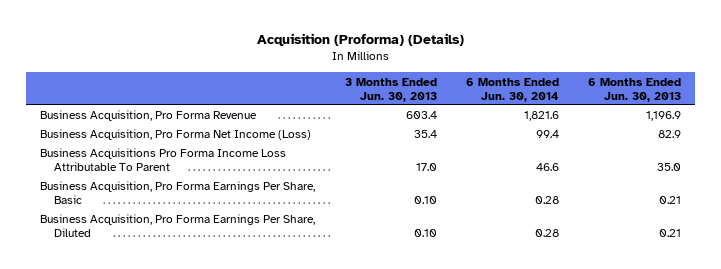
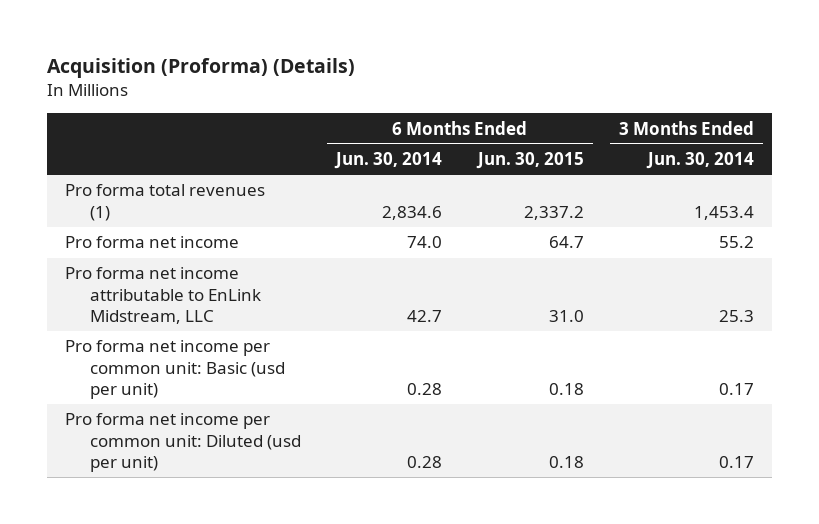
- | 3 Months Ended Jun. 30, 2013 | 6 Months Ended Jun. 30, 2014 | 6 Months Ended Jun. 30, 2013
+ | 6 Months Ended Jun. 30, 2014 | 6 Months Ended Jun. 30, 2015 | 3 Months Ended Jun. 30, 2014
- Business Acquisition, Pro Forma Revenue | 603.4 | 1,821.6 | 1,196.9
- Business Acquisition, Pro Forma Net Income (Loss) | 35.4 | 99.4 | 82.9
- Business Acquisitions Pro Forma Income Loss Attributable To Parent | 17.0 | 46.6 | 35.0
- Business Acquisition, Pro Forma Earnings Per Share, Basic | 0.10 | 0.28 | 0.21
- Business Acquisition, Pro Forma Earnings Per Share, Diluted | 0.10 | 0.28 | 0.21
+ Pro forma total revenues (1) | 2,834.6 | 2,337.2 | 1,453.4
+ Pro forma net income | 74.0 | 64.7 | 55.2
+ Pro forma net income attributable to EnLink Midstream, LLC | 42.7 | 31.0 | 25.3
+ Pro forma net income per common unit: Basic (usd per unit) | 0.28 | 0.18 | 0.17
+ Pro forma net income per common unit: Diluted (usd per unit) | 0.28 | 0.18 | 0.17

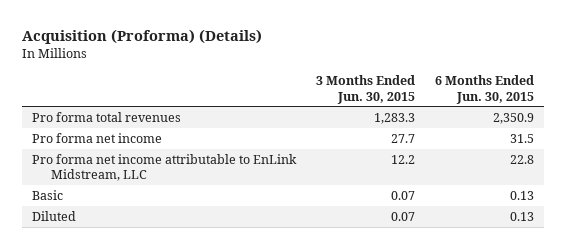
- | 6 Months Ended Jun. 30, 2014 | 6 Months Ended Jun. 30, 2015 | 3 Months Ended Jun. 30, 2014
+ | 3 Months Ended Jun. 30, 2015 | 6 Months Ended Jun. 30, 2015
- Pro forma total revenues (1) | 2,834.6 | 2,337.2 | 1,453.4
- Pro forma net income | 74.0 | 64.7 | 55.2
- Pro forma net income attributable to EnLink Midstream, LLC | 42.7 | 31.0 | 25.3
- Pro forma net income per common unit: Basic (usd per unit) | 0.28 | 0.18 | 0.17
- Pro forma net income per common unit: Diluted (usd per unit) | 0.28 | 0.18 | 0.17
+ Pro forma total revenues | 1,283.3 | 2,350.9
+ Pro forma net income | 27.7 | 31.5
+ Pro forma net income attributable to EnLink Midstream, LLC | 12.2 | 22.8
+ Basic | 0.07 | 0.13
+ Diluted | 0.07 | 0.13

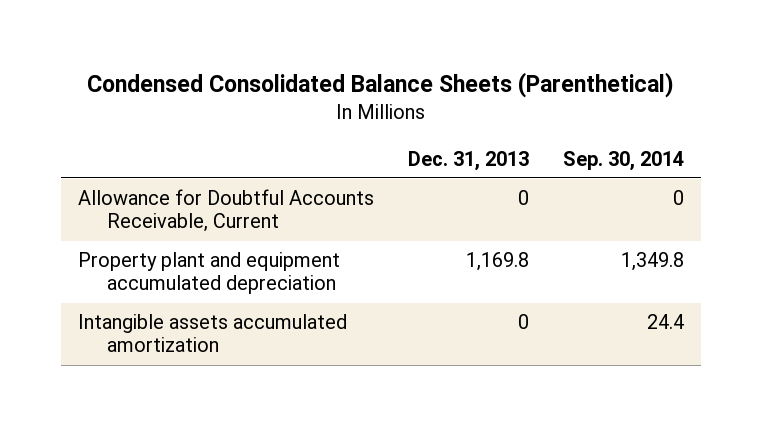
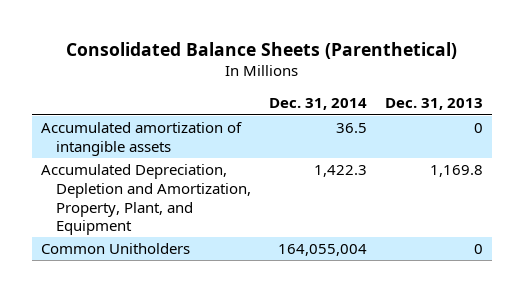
- Condensed Consolidated Balance Sheets (Parenthetical)
+ Consolidated Balance Sheets (Parenthetical)
- | Dec. 31, 2013 | Sep. 30, 2014
+ | Dec. 31, 2014 | Dec. 31, 2013
- Allowance for Doubtful Accounts Receivable, Current | 0 | 0
- Property plant and equipment accumulated depreciation | 1,169.8 | 1,349.8
- Intangible assets accumulated amortization | 0 | 24.4
+ Accumulated amortization of intangible assets | 36.5 | 0
+ Accumulated Depreciation, Depletion and Amortization, Property, Plant, and Equipment | 1,422.3 | 1,169.8
+ Common Unitholders | 164,055,004 | 0

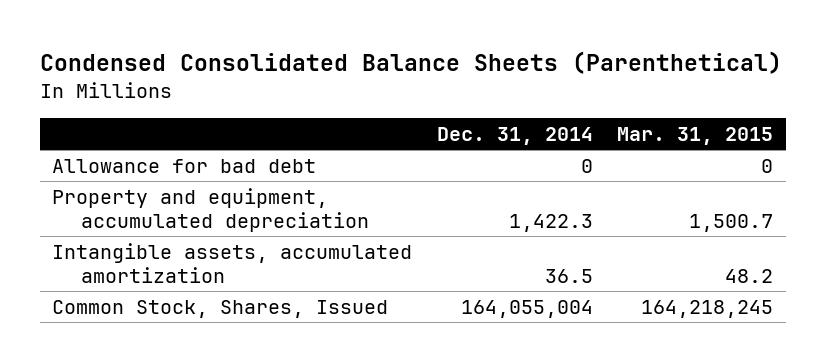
- Consolidated Balance Sheets (Parenthetical)
+ Condensed Consolidated Balance Sheets (Parenthetical)
- | Dec. 31, 2014 | Dec. 31, 2013
+ | Dec. 31, 2014 | Mar. 31, 2015
- Accumulated amortization of intangible assets | 36.5 | 0
- Accumulated Depreciation, Depletion and Amortization, Property, Plant, and Equipment | 1,422.3 | 1,169.8
- Common Unitholders | 164,055,004 | 0
+ Allowance for bad debt | 0 | 0
+ Property and equipment, accumulated depreciation | 1,422.3 | 1,500.7
+ Intangible assets, accumulated amortization | 36.5 | 48.2
+ Common Stock, Shares, Issued | 164,055,004 | 164,218,245

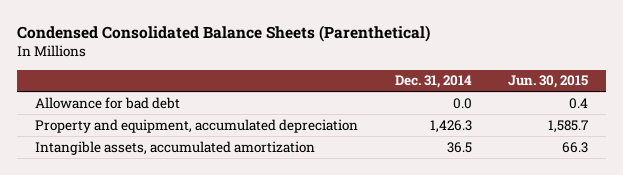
- | Dec. 31, 2014 | Mar. 31, 2015
+ | Dec. 31, 2014 | Jun. 30, 2015
- Allowance for bad debt | 0 | 0
- Property and equipment, accumulated depreciation | 1,422.3 | 1,500.7
+ Allowance for bad debt | 0.0 | 0.4
+ Property and equipment, accumulated depreciation | 1,426.3 | 1,585.7
- Common Stock, Shares, Issued | 164,055,004 | 164,218,245

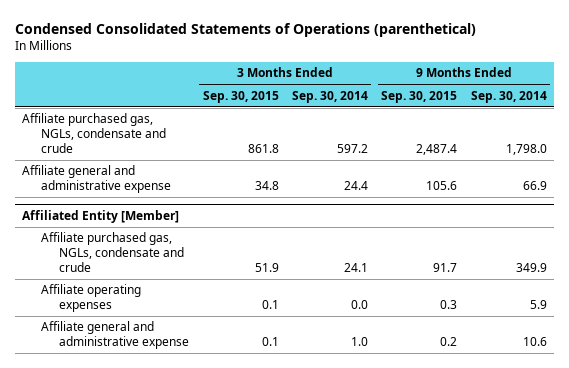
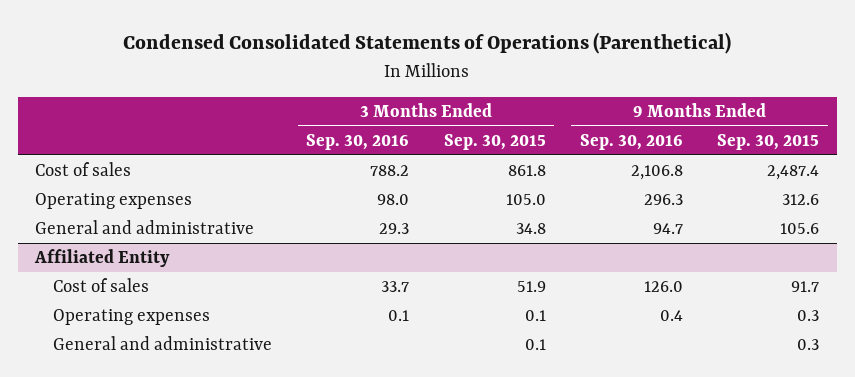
- Condensed Consolidated Statements of Operations (parenthetical)
+ Condensed Consolidated Statements of Operations (Parenthetical)
- | 3 Months Ended Sep. 30, 2015 | 3 Months Ended Sep. 30, 2014 | 9 Months Ended Sep. 30, 2015 | 9 Months Ended Sep. 30, 2014
+ | 3 Months Ended Sep. 30, 2016 | 3 Months Ended Sep. 30, 2015 | 9 Months Ended Sep. 30, 2016 | 9 Months Ended Sep. 30, 2015
- Affiliate purchased gas, NGLs, condensate and crude | 861.8 | 597.2 | 2,487.4 | 1,798.0
- Affiliate general and administrative expense | 34.8 | 24.4 | 105.6 | 66.9
- Affiliated Entity [Member]
- Affiliate purchased gas, NGLs, condensate and crude | 51.9 | 24.1 | 91.7 | 349.9
- Affiliate operating expenses | 0.1 | 0.0 | 0.3 | 5.9
- Affiliate general and administrative expense | 0.1 | 1.0 | 0.2 | 10.6
+ Cost of sales | 788.2 | 861.8 | 2,106.8 | 2,487.4
+ Operating expenses | 98.0 | 105.0 | 296.3 | 312.6
+ General and administrative | 29.3 | 34.8 | 94.7 | 105.6
+ Affiliated Entity
+ Cost of sales | 33.7 | 51.9 | 126.0 | 91.7
+ Operating expenses | 0.1 | 0.1 | 0.4 | 0.3
+ General and administrative | | 0.1 | | 0.3

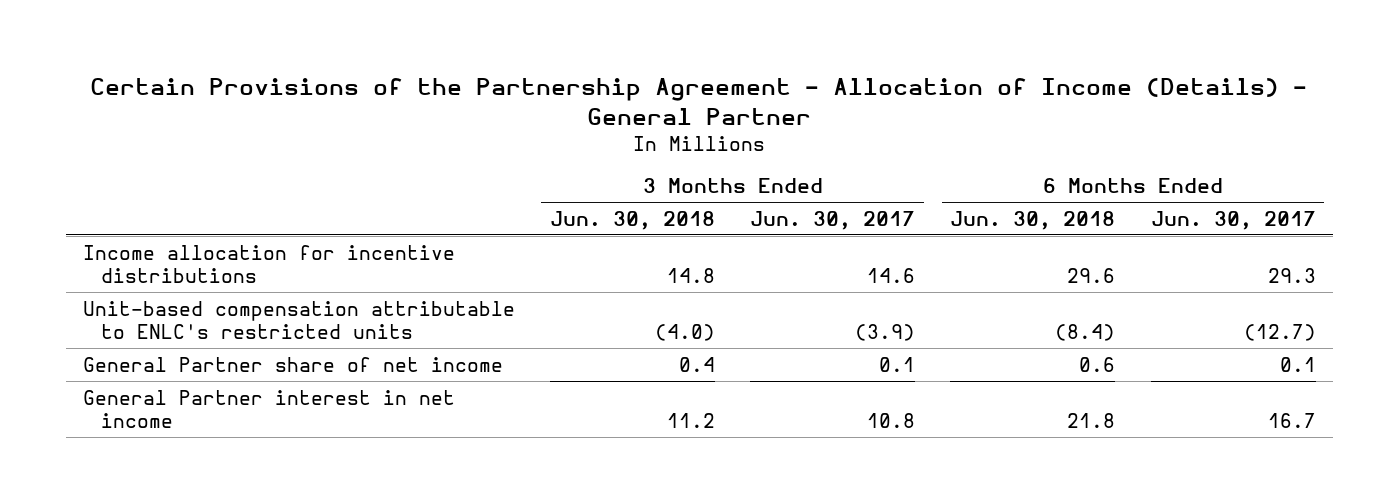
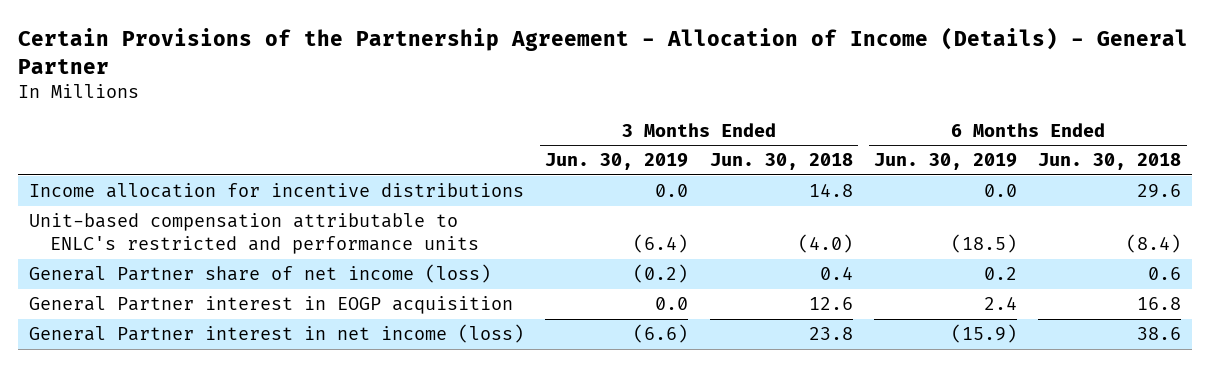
- | 3 Months Ended Jun. 30, 2018 | 3 Months Ended Jun. 30, 2017 | 6 Months Ended Jun. 30, 2018 | 6 Months Ended Jun. 30, 2017
+ | 3 Months Ended Jun. 30, 2019 | 3 Months Ended Jun. 30, 2018 | 6 Months Ended Jun. 30, 2019 | 6 Months Ended Jun. 30, 2018
- Unit-based compensation attributable to ENLC's restricted units | (4.0) | (3.9) | (8.4) | (12.7)
- General Partner share of net income | 0.4 | 0.1 | 0.6 | 0.1
- General Partner interest in net income | 11.2 | 10.8 | 21.8 | 16.7
+ Unit-based compensation attributable to ENLC's restricted and performance units | (6.4) | (4.0) | (18.5) | (8.4)
+ General Partner share of net income (loss) | (0.2) | 0.4 | 0.2 | 0.6
+ General Partner interest in EOGP acquisition | 0.0 | 12.6 | 2.4 | 16.8
+ General Partner interest in net income (loss) | (6.6) | 23.8 | (15.9) | 38.6

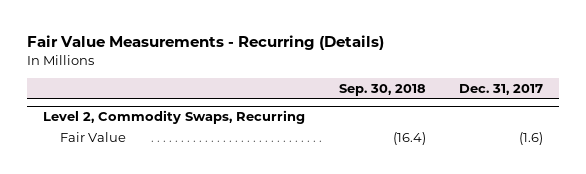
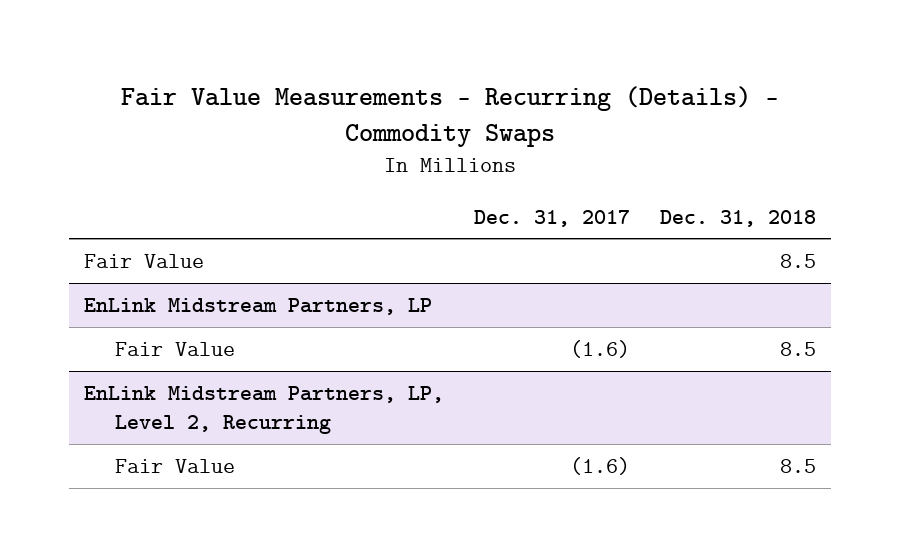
- Fair Value Measurements - Recurring (Details)
+ Fair Value Measurements - Recurring (Details) - Commodity Swaps
- | Sep. 30, 2018 | Dec. 31, 2017
+ | Dec. 31, 2017 | Dec. 31, 2018
- Level 2, Commodity Swaps, Recurring
+ Fair Value | | 8.5
+ EnLink Midstream Partners, LP
+ EnLink Midstream Partners, LP, Level 2, Recurring
+ Fair Value | (1.6) | 8.5

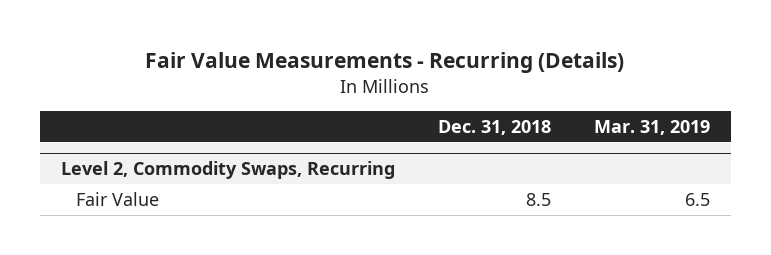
- Fair Value Measurements - Recurring (Details) - Commodity Swaps
+ Fair Value Measurements - Recurring (Details)
- | Dec. 31, 2017 | Dec. 31, 2018
+ | Dec. 31, 2018 | Mar. 31, 2019
- Fair Value | | 8.5
- EnLink Midstream Partners, LP
- Fair Value | (1.6) | 8.5
- EnLink Midstream Partners, LP, Level 2, Recurring
+ Level 2, Commodity Swaps, Recurring

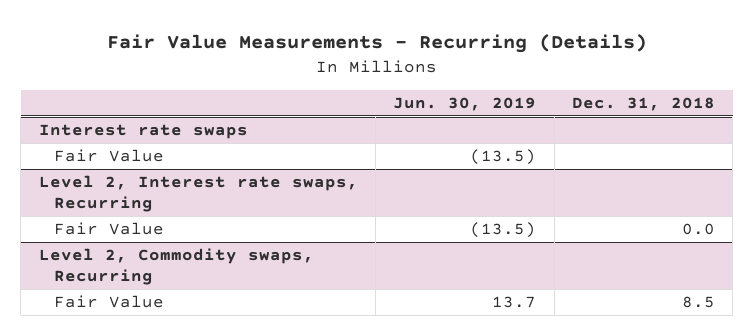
- | Dec. 31, 2018 | Mar. 31, 2019
+ | Jun. 30, 2019 | Dec. 31, 2018
- Level 2, Commodity Swaps, Recurring
+ Interest rate swaps
+ Fair Value | (13.5) |
+ Level 2, Interest rate swaps, Recurring
+ Fair Value | (13.5) | 0.0
+ Level 2, Commodity swaps, Recurring

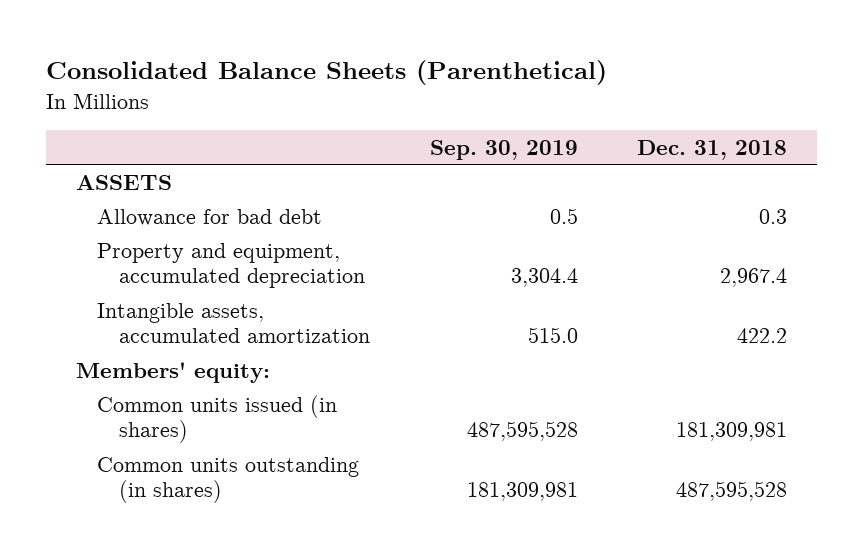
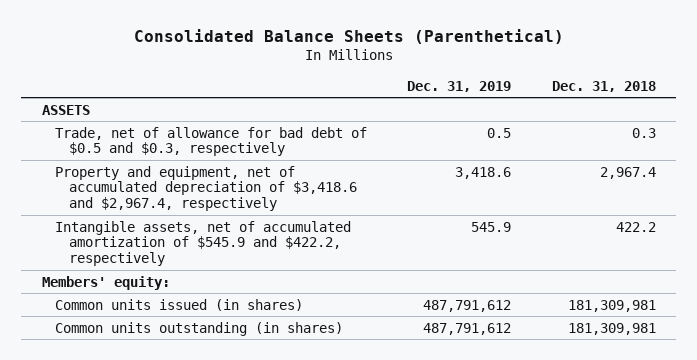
- | Sep. 30, 2019 | Dec. 31, 2018
+ | Dec. 31, 2019 | Dec. 31, 2018
- Allowance for bad debt | 0.5 | 0.3
- Property and equipment, accumulated depreciation | 3,304.4 | 2,967.4
- Intangible assets, accumulated amortization | 515.0 | 422.2
+ Trade, net of allowance for bad debt of $0.5 and $0.3, respectively | 0.5 | 0.3
+ Property and equipment, net of accumulated depreciation of $3,418.6 and $2,967.4, respectively | 3,418.6 | 2,967.4
+ Intangible assets, net of accumulated amortization of $545.9 and $422.2, respectively | 545.9 | 422.2
- Common units outstanding (in shares) | 181,309,981 | 487,595,528
+ Common units outstanding (in shares) | 487,791,612 | 181,309,981

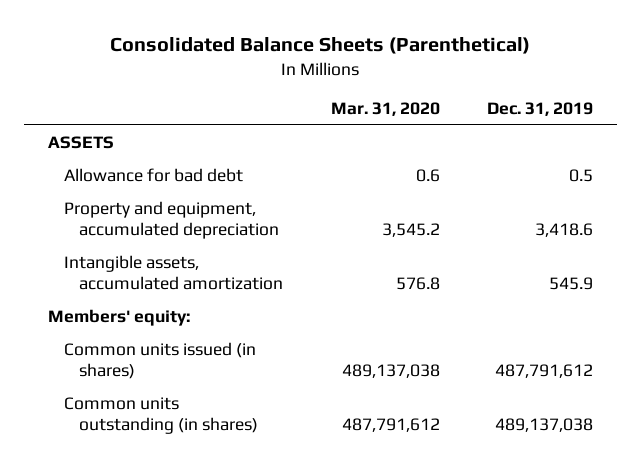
- | Dec. 31, 2019 | Dec. 31, 2018
+ | Mar. 31, 2020 | Dec. 31, 2019
- Trade, net of allowance for bad debt of $0.5 and $0.3, respectively | 0.5 | 0.3
- Property and equipment, net of accumulated depreciation of $3,418.6 and $2,967.4, respectively | 3,418.6 | 2,967.4
- Intangible assets, net of accumulated amortization of $545.9 and $422.2, respectively | 545.9 | 422.2
+ Allowance for bad debt | 0.6 | 0.5
+ Property and equipment, accumulated depreciation | 3,545.2 | 3,418.6
+ Intangible assets, accumulated amortization | 576.8 | 545.9
- Common units outstanding (in shares) | 487,791,612 | 181,309,981
+ Common units outstanding (in shares) | 487,791,612 | 489,137,038

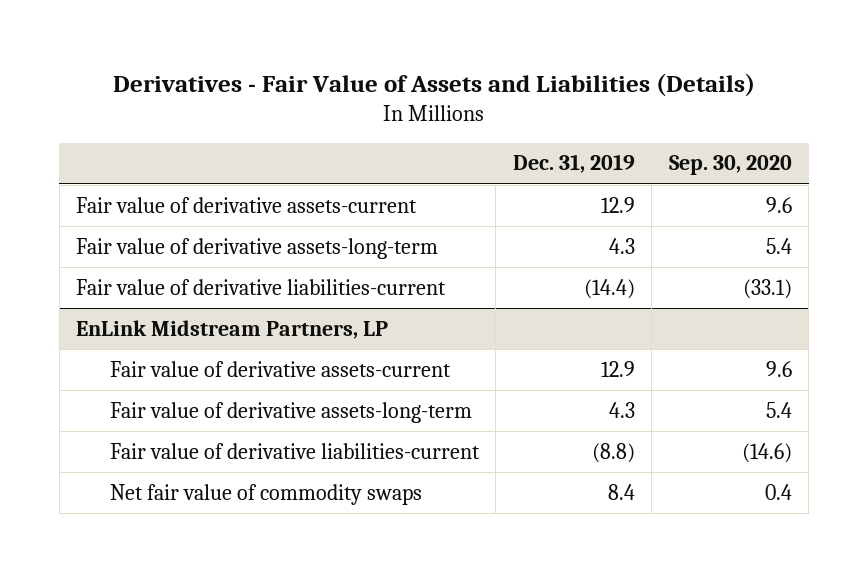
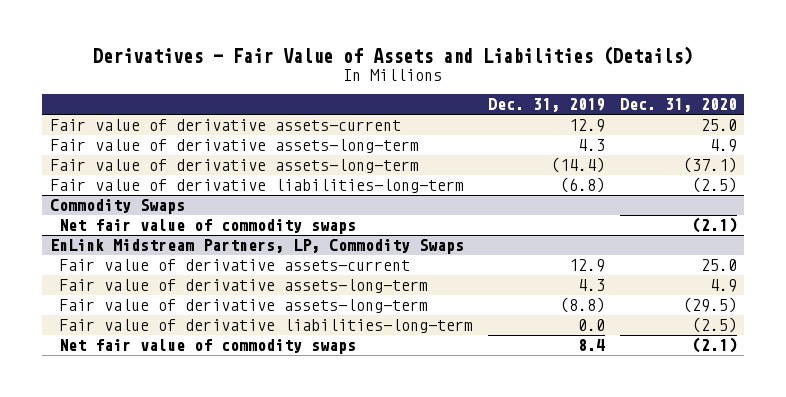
- | Dec. 31, 2019 | Sep. 30, 2020
+ | Dec. 31, 2019 | Dec. 31, 2020
- Fair value of derivative liabilities-current | (14.4) | (33.1)
- EnLink Midstream Partners, LP
+ Fair value of derivative assets-long-term | (14.4) | (37.1)
+ Fair value of derivative liabilities-long-term | (6.8) | (2.5)
+ Commodity Swaps
+ Net fair value of commodity swaps | | (2.1)
+ EnLink Midstream Partners, LP, Commodity Swaps
- Fair value of derivative liabilities-current | (8.8) | (14.6)
+ Fair value of derivative assets-long-term | (8.8) | (29.5)
+ Fair value of derivative liabilities-long-term | 0.0 | (2.5)

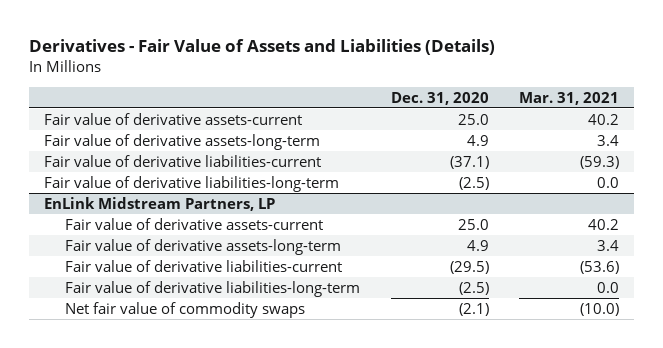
- | Dec. 31, 2019 | Dec. 31, 2020
+ | Dec. 31, 2020 | Mar. 31, 2021
- Fair value of derivative assets-long-term | (14.4) | (37.1)
+ Fair value of derivative liabilities-current | (37.1) | (59.3)
- Commodity Swaps
- Net fair value of commodity swaps | | (2.1)
- EnLink Midstream Partners, LP, Commodity Swaps
+ EnLink Midstream Partners, LP
- Fair value of derivative assets-long-term | (8.8) | (29.5)
+ Fair value of derivative liabilities-current | (29.5) | (53.6)

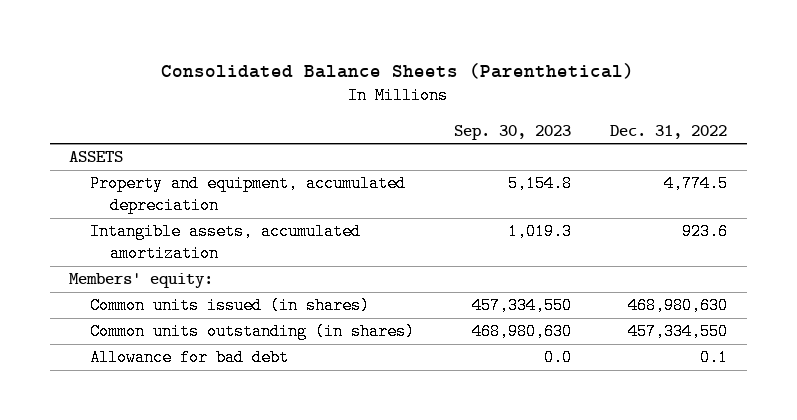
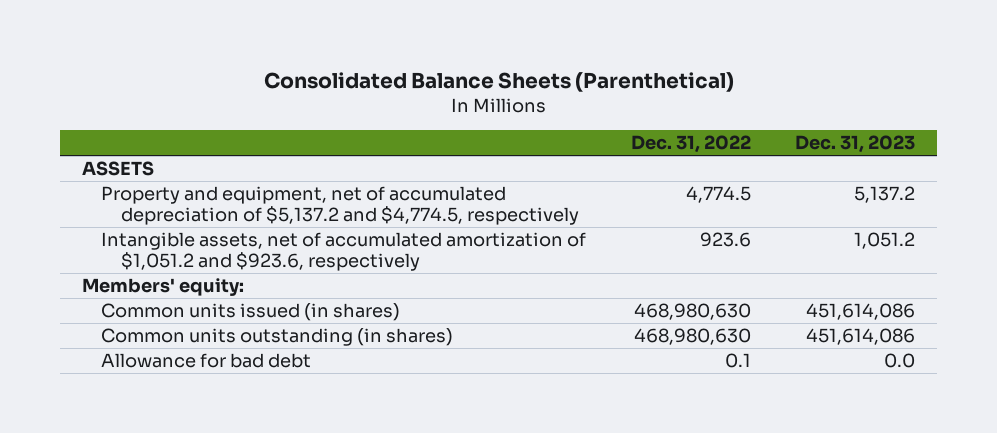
- | Sep. 30, 2023 | Dec. 31, 2022
+ | Dec. 31, 2022 | Dec. 31, 2023
- Property and equipment, accumulated depreciation | 5,154.8 | 4,774.5
- Intangible assets, accumulated amortization | 1,019.3 | 923.6
+ Property and equipment, net of accumulated depreciation of $5,137.2 and $4,774.5, respectively | 4,774.5 | 5,137.2
+ Intangible assets, net of accumulated amortization of $1,051.2 and $923.6, respectively | 923.6 | 1,051.2
- Common units outstanding (in shares) | 468,980,630 | 457,334,550
+ Common units outstanding (in shares) | 468,980,630 | 451,614,086

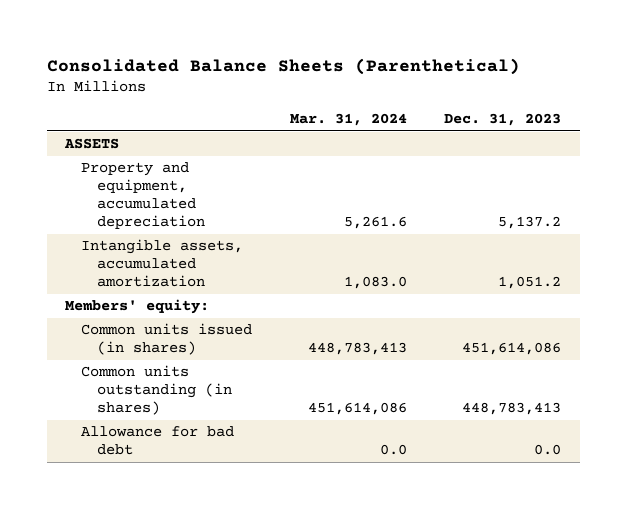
- | Dec. 31, 2022 | Dec. 31, 2023
+ | Mar. 31, 2024 | Dec. 31, 2023
- Property and equipment, net of accumulated depreciation of $5,137.2 and $4,774.5, respectively | 4,774.5 | 5,137.2
- Intangible assets, net of accumulated amortization of $1,051.2 and $923.6, respectively | 923.6 | 1,051.2
+ Property and equipment, accumulated depreciation | 5,261.6 | 5,137.2
+ Intangible assets, accumulated amortization | 1,083.0 | 1,051.2
- Common units outstanding (in shares) | 468,980,630 | 451,614,086
+ Common units outstanding (in shares) | 451,614,086 | 448,783,413

